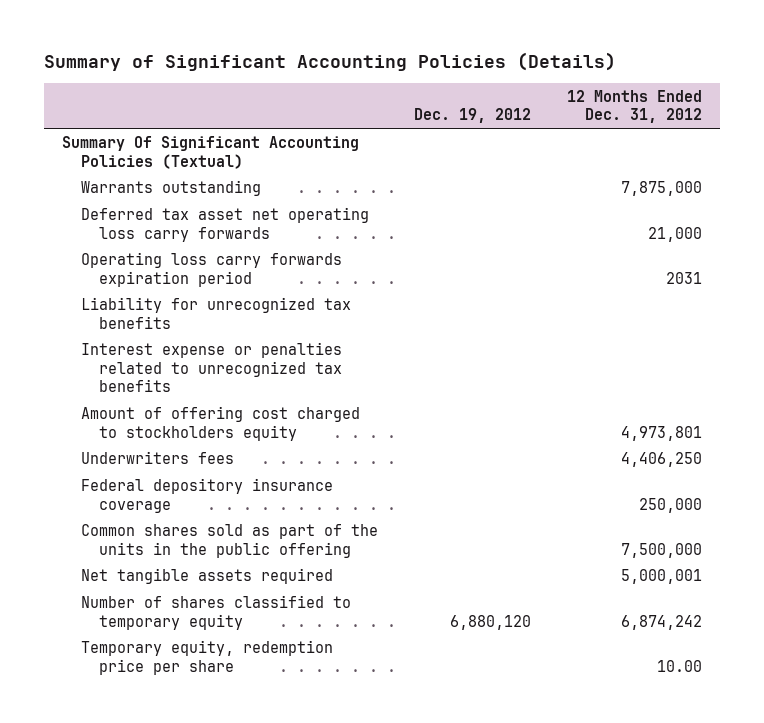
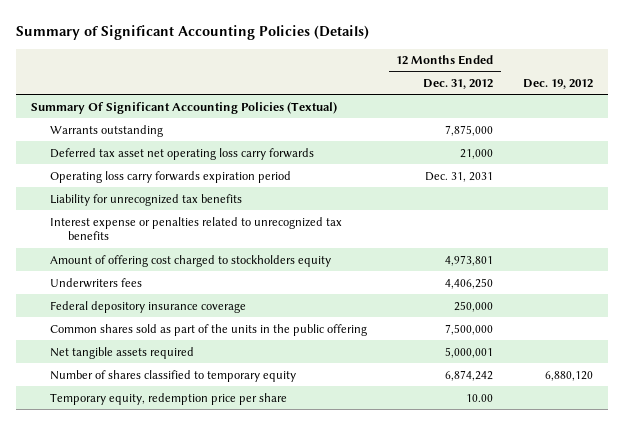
- | Dec. 19, 2012 | 12 Months Ended Dec. 31, 2012
+ | 12 Months Ended Dec. 31, 2012 | Dec. 19, 2012
- Operating loss carry forwards expiration period | | 2031
+ Operating loss carry forwards expiration period | Dec. 31, 2031 |

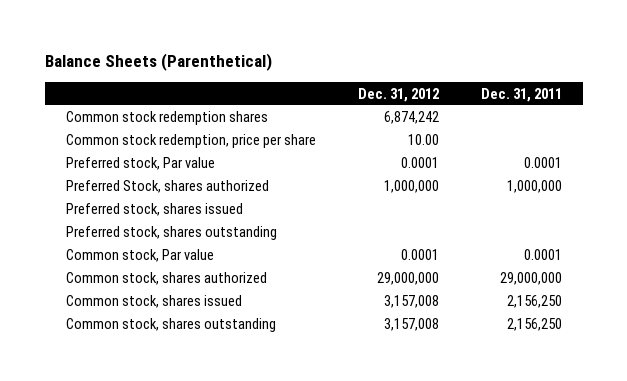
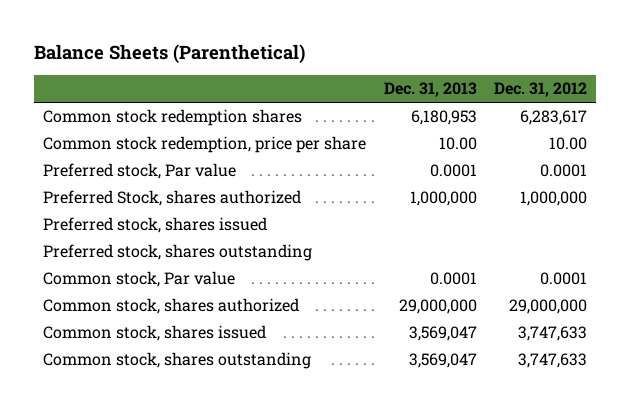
- | Dec. 31, 2012 | Dec. 31, 2011
+ | Dec. 31, 2013 | Dec. 31, 2012
- Common stock redemption shares | 6,874,242 |
+ Common stock redemption shares | 6,180,953 | 6,283,617
- Common stock, shares issued | 3,157,008 | 2,156,250
- Common stock, shares outstanding | 3,157,008 | 2,156,250
+ Common stock, shares issued | 3,569,047 | 3,747,633
+ Common stock, shares outstanding | 3,569,047 | 3,747,633

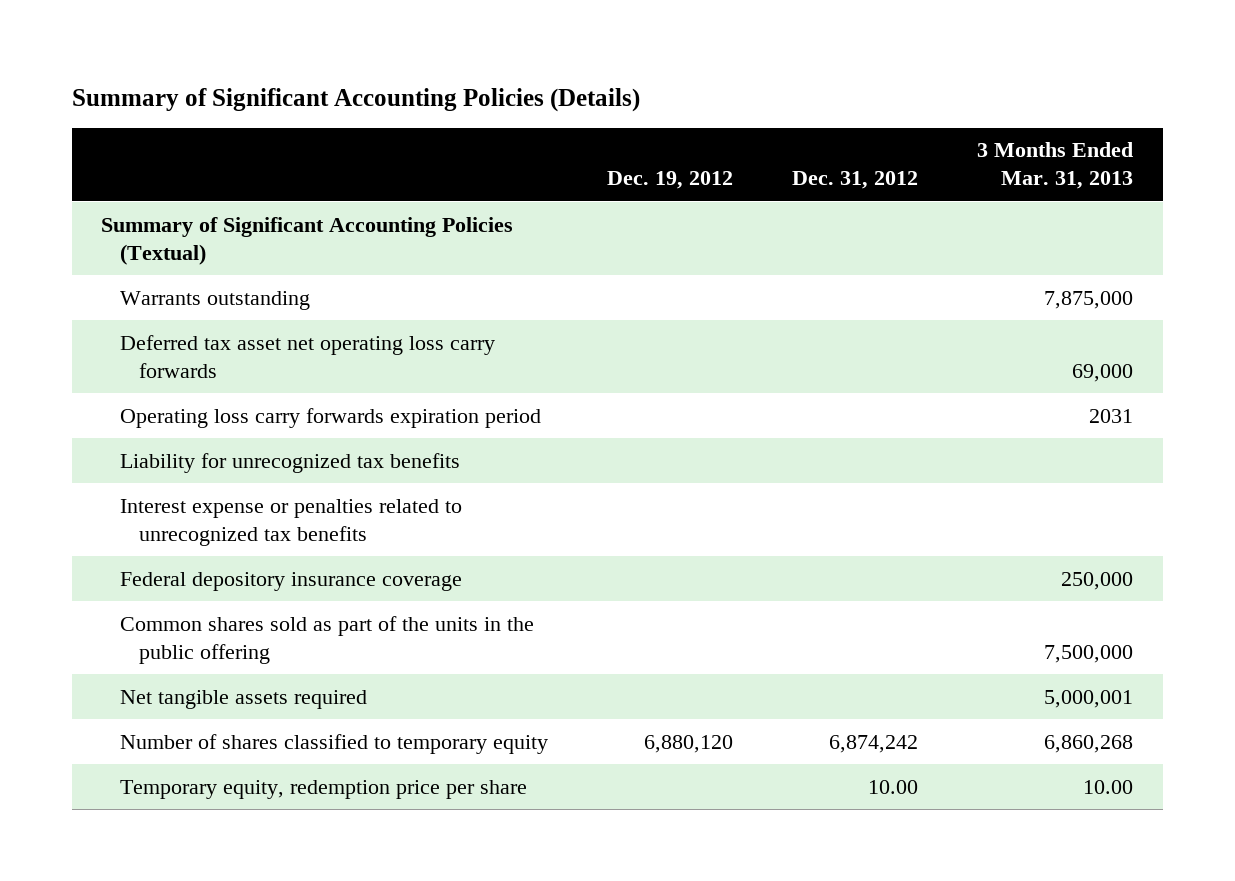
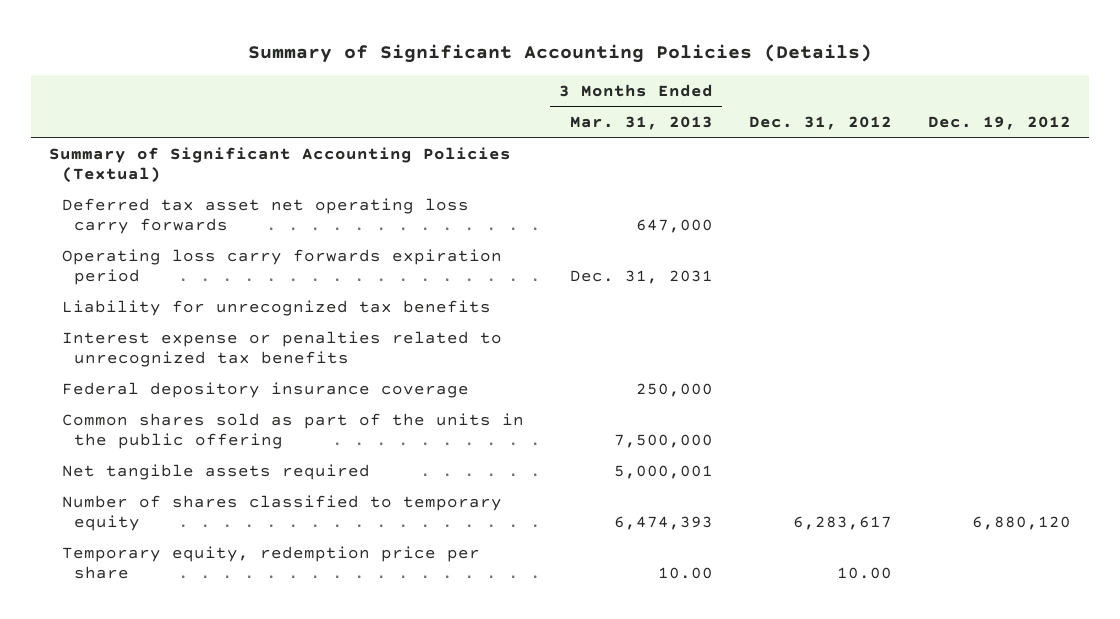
- | Dec. 19, 2012 | Dec. 31, 2012 | 3 Months Ended Mar. 31, 2013
+ | 3 Months Ended Mar. 31, 2013 | Dec. 31, 2012 | Dec. 19, 2012
- Warrants outstanding | | | 7,875,000
- Deferred tax asset net operating loss carry forwards | | | 69,000
- Operating loss carry forwards expiration period | | | 2031
+ Deferred tax asset net operating loss carry forwards | 647,000 | |
+ Operating loss carry forwards expiration period | Dec. 31, 2031 | |
- Number of shares classified to temporary equity | 6,880,120 | 6,874,242 | 6,860,268
+ Number of shares classified to temporary equity | 6,474,393 | 6,283,617 | 6,880,120

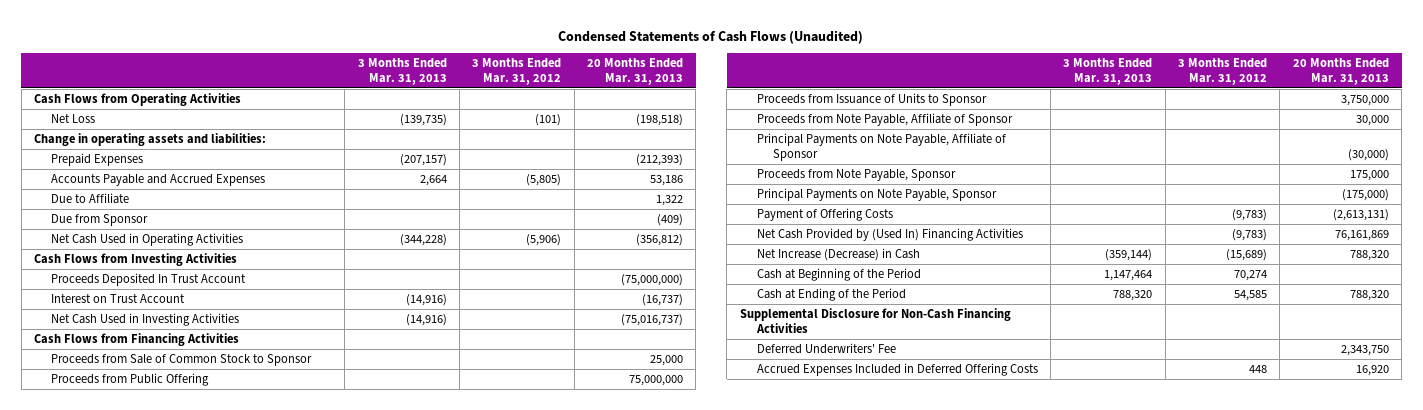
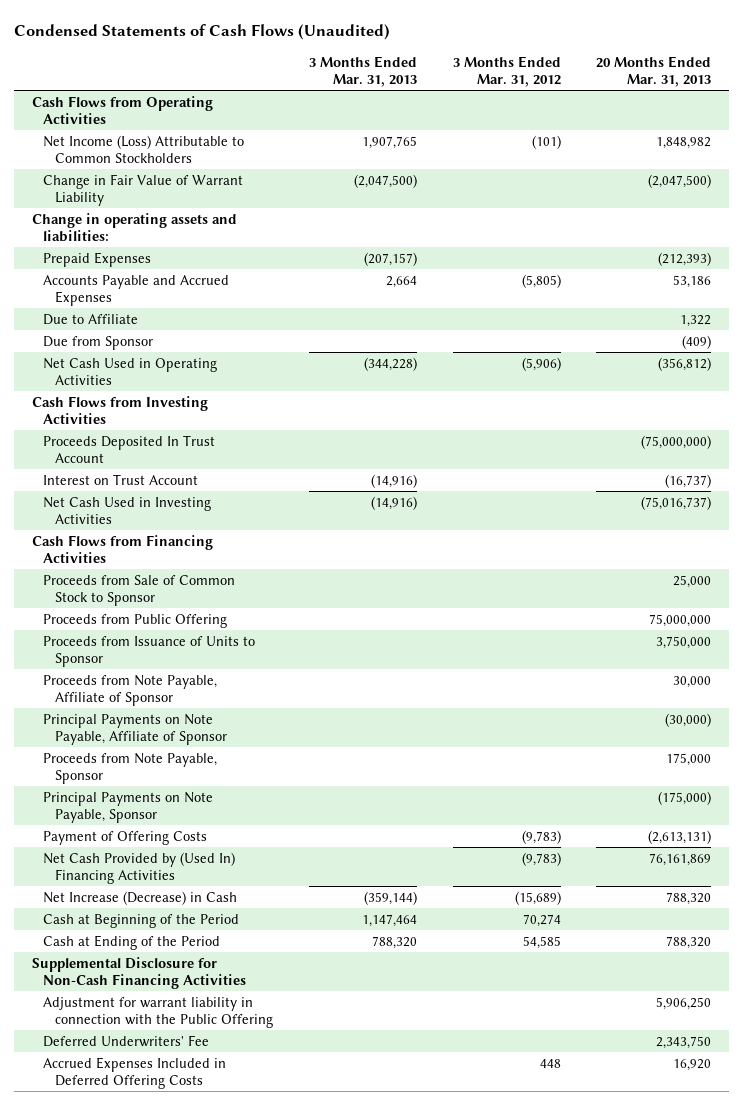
- Net Loss | (139,735) | (101) | (198,518)
+ Net Income (Loss) Attributable to Common Stockholders | 1,907,765 | (101) | 1,848,982
+ Change in Fair Value of Warrant Liability | (2,047,500) | | (2,047,500)
+ Adjustment for warrant liability in connection with the Public Offering | | | 5,906,250

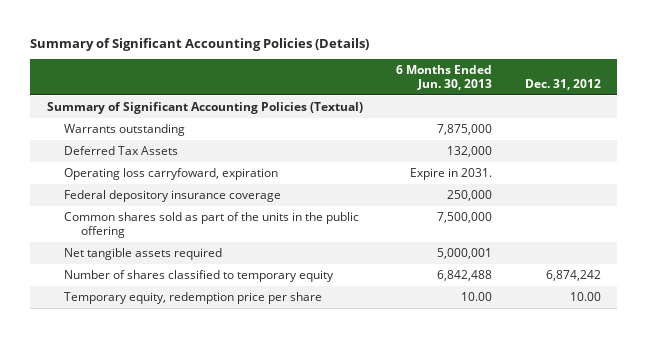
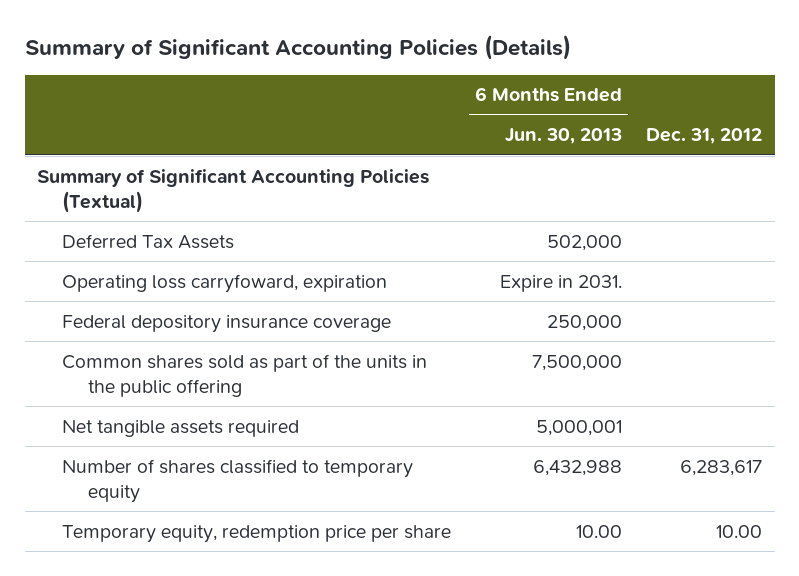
- Warrants outstanding | 7,875,000 |
- Deferred Tax Assets | 132,000 |
+ Deferred Tax Assets | 502,000 |
- Number of shares classified to temporary equity | 6,842,488 | 6,874,242
+ Number of shares classified to temporary equity | 6,432,988 | 6,283,617

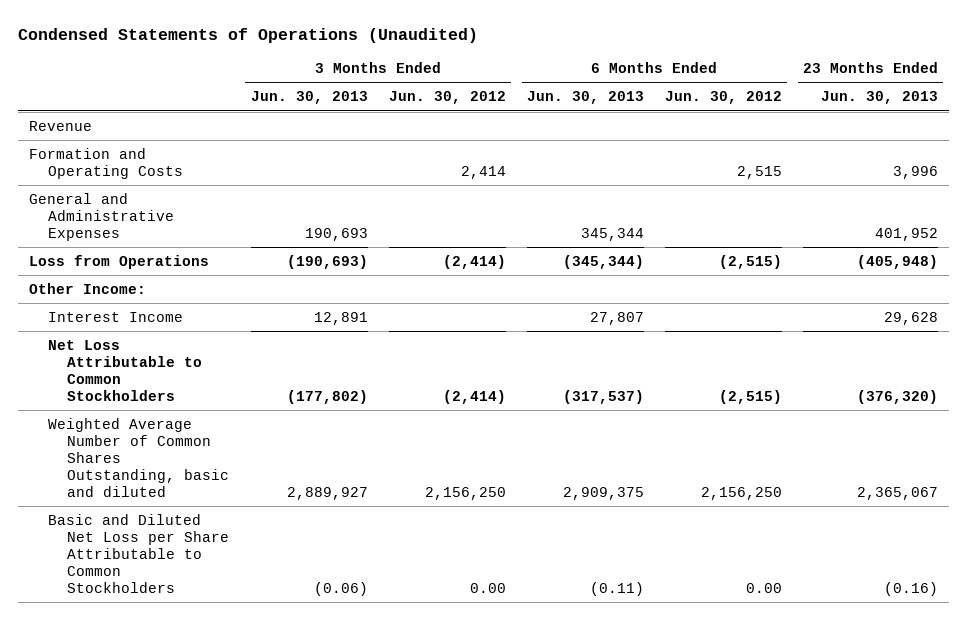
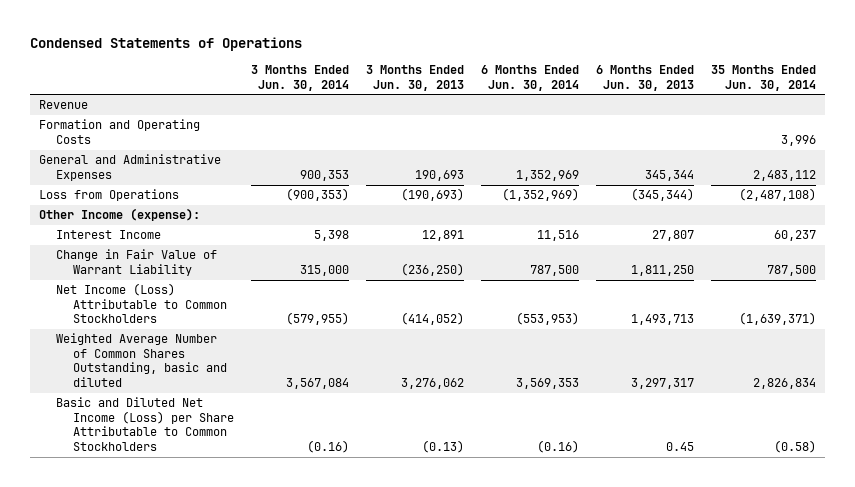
- Condensed Statements of Operations (Unaudited)
+ Condensed Statements of Operations
- | 3 Months Ended Jun. 30, 2013 | 3 Months Ended Jun. 30, 2012 | 6 Months Ended Jun. 30, 2013 | 6 Months Ended Jun. 30, 2012 | 23 Months Ended Jun. 30, 2013
+ | 3 Months Ended Jun. 30, 2014 | 3 Months Ended Jun. 30, 2013 | 6 Months Ended Jun. 30, 2014 | 6 Months Ended Jun. 30, 2013 | 35 Months Ended Jun. 30, 2014
- Other Income:
+ Other Income (expense):
- Net Loss Attributable to Common Stockholders | (177,802) | (2,414) | (317,537) | (2,515) | (376,320)
- Weighted Average Number of Common Shares Outstanding, basic and diluted | 2,889,927 | 2,156,250 | 2,909,375 | 2,156,250 | 2,365,067
- Basic and Diluted Net Loss per Share Attributable to Common Stockholders | (0.06) | 0.00 | (0.11) | 0.00 | (0.16)
+ Change in Fair Value of Warrant Liability | 315,000 | (236,250) | 787,500 | 1,811,250 | 787,500
+ Net Income (Loss) Attributable to Common Stockholders | (579,955) | (414,052) | (553,953) | 1,493,713 | (1,639,371)
+ Weighted Average Number of Common Shares Outstanding, basic and diluted | 3,567,084 | 3,276,062 | 3,569,353 | 3,297,317 | 2,826,834
+ Basic and Diluted Net Income (Loss) per Share Attributable to Common Stockholders | (0.16) | (0.13) | (0.16) | 0.45 | (0.58)

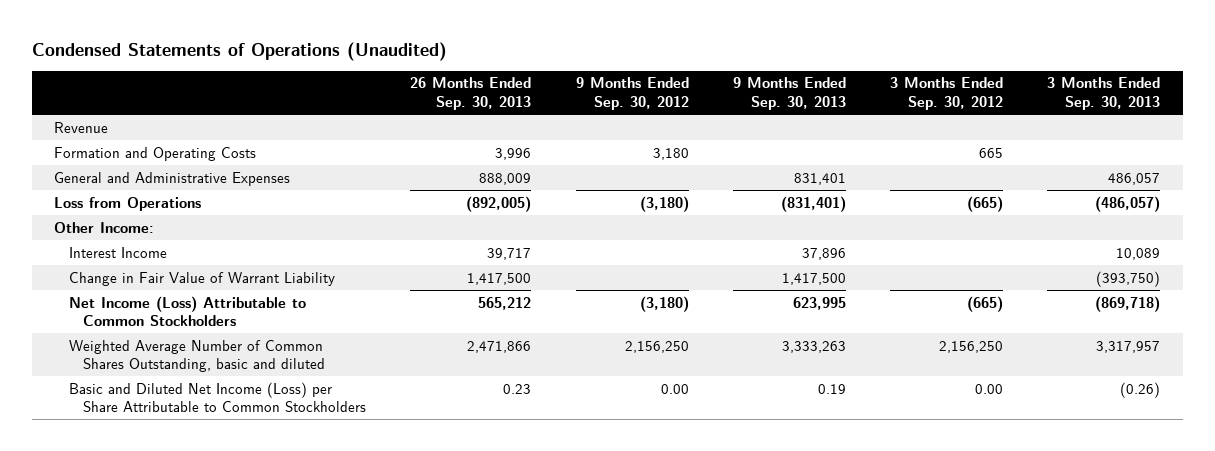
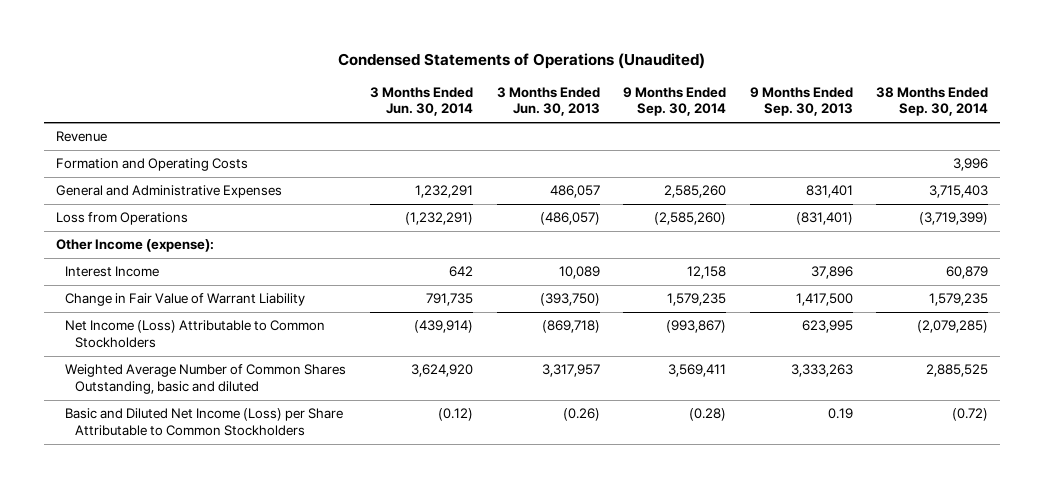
- | 26 Months Ended Sep. 30, 2013 | 9 Months Ended Sep. 30, 2012 | 9 Months Ended Sep. 30, 2013 | 3 Months Ended Sep. 30, 2012 | 3 Months Ended Sep. 30, 2013
+ | 3 Months Ended Jun. 30, 2014 | 3 Months Ended Jun. 30, 2013 | 9 Months Ended Sep. 30, 2014 | 9 Months Ended Sep. 30, 2013 | 38 Months Ended Sep. 30, 2014
- Other Income:
+ Other Income (expense):

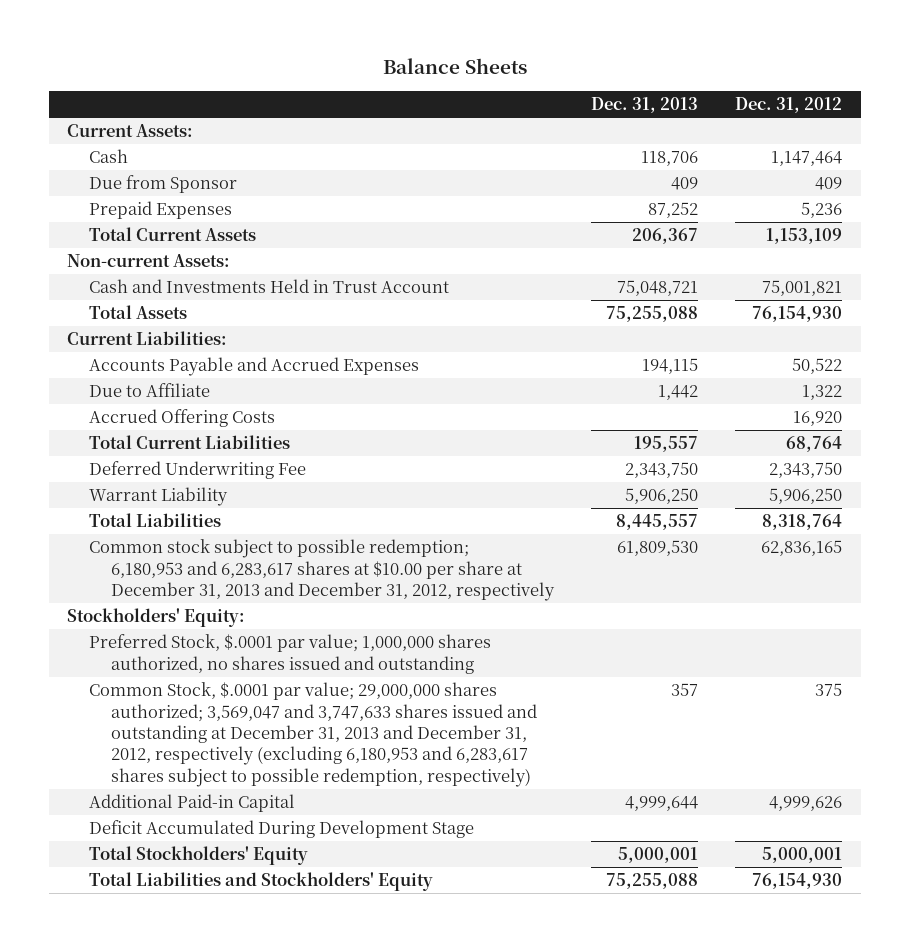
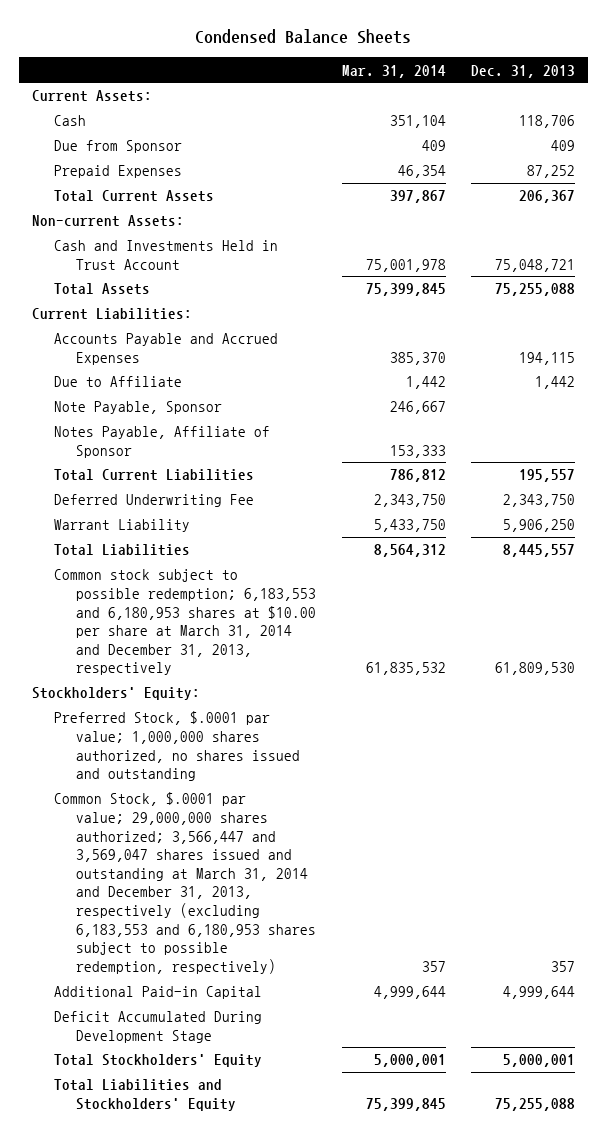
- Balance Sheets
+ Condensed Balance Sheets
- | Dec. 31, 2013 | Dec. 31, 2012
+ | Mar. 31, 2014 | Dec. 31, 2013
- Accrued Offering Costs | | 16,920
+ Note Payable, Sponsor | 246,667 |
+ Notes Payable, Affiliate of Sponsor | 153,333 |
- Common stock subject to possible redemption; 6,180,953 and 6,283,617 shares at $10.00 per share at December 31, 2013 and December 31, 2012, respectively | 61,809,530 | 62,836,165
+ Common stock subject to possible redemption; 6,183,553 and 6,180,953 shares at $10.00 per share at March 31, 2014 and December 31, 2013, respectively | 61,835,532 | 61,809,530
- Common Stock, $.0001 par value; 29,000,000 shares authorized; 3,569,047 and 3,747,633 shares issued and outstanding at December 31, 2013 and December 31, 2012, respectively (excluding 6,180,953 and 6,283,617 shares subject to possible redemption, respectively) | 357 | 375
+ Common Stock, $.0001 par value; 29,000,000 shares authorized; 3,566,447 and 3,569,047 shares issued and outstanding at March 31, 2014 and December 31, 2013, respectively (excluding 6,183,553 and 6,180,953 shares subject to possible redemption, respectively) | 357 | 357

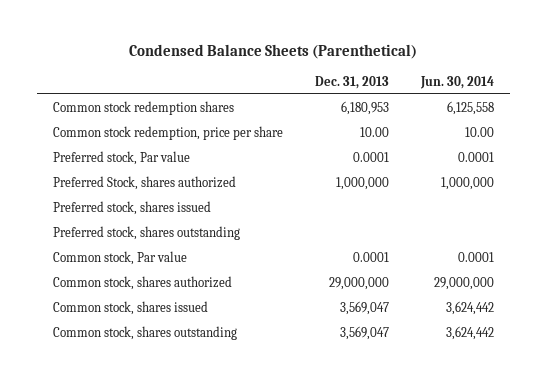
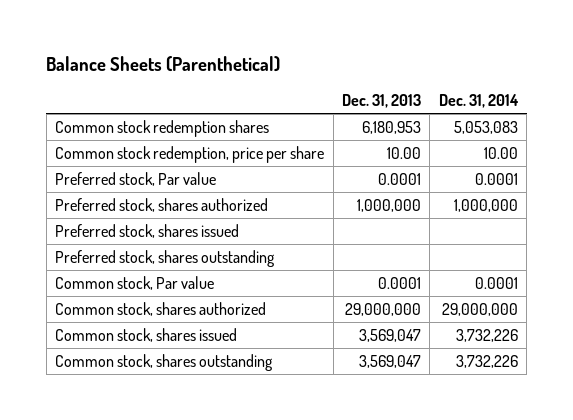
- Condensed Balance Sheets (Parenthetical)
+ Balance Sheets (Parenthetical)
- | Dec. 31, 2013 | Jun. 30, 2014
+ | Dec. 31, 2013 | Dec. 31, 2014
- Preferred Stock, shares authorized | 1,000,000 | 1,000,000
+ Preferred stock, shares authorized | 1,000,000 | 1,000,000

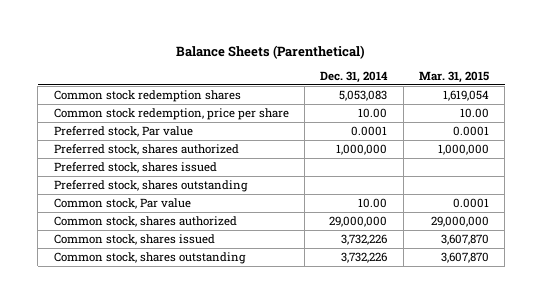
- | Dec. 31, 2013 | Dec. 31, 2014
+ | Dec. 31, 2014 | Mar. 31, 2015
- Common stock, Par value | 0.0001 | 0.0001
+ Common stock, Par value | 10.00 | 0.0001

